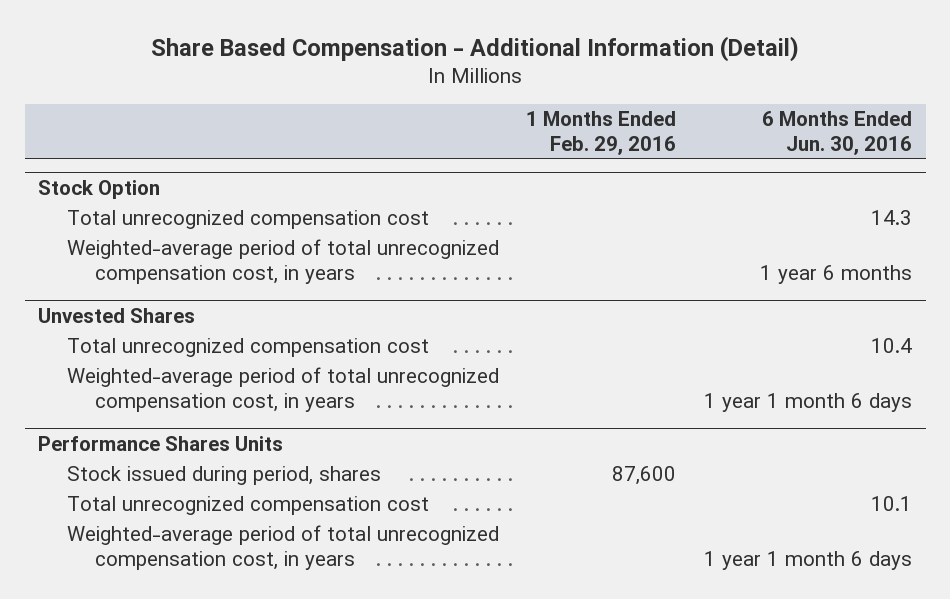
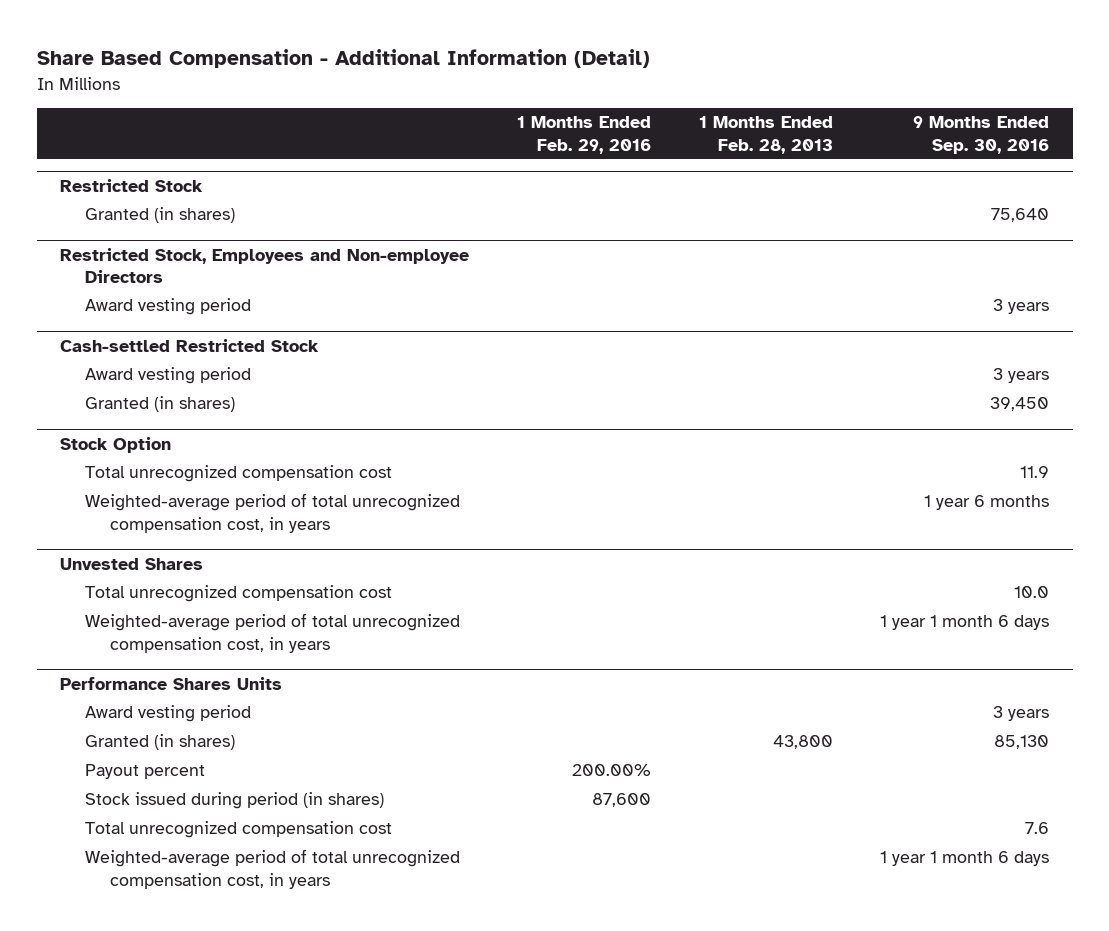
- | 1 Months Ended Feb. 29, 2016 | 6 Months Ended Jun. 30, 2016
+ | 1 Months Ended Feb. 29, 2016 | 1 Months Ended Feb. 28, 2013 | 9 Months Ended Sep. 30, 2016
+ Restricted Stock
+ Granted (in shares) | | | 75,640
+ Restricted Stock, Employees and Non-employee Directors
+ Award vesting period | | | 3 years
+ Cash-settled Restricted Stock
+ Award vesting period | | | 3 years
+ Granted (in shares) | | | 39,450
@ Performance Shares Units
- Stock issued during period, shares | 87,600 |
+ Award vesting period | | | 3 years
+ Granted (in shares) | | 43,800 | 85,130
+ Payout percent | 200.00% | |
+ Stock issued during period (in shares) | 87,600 | |

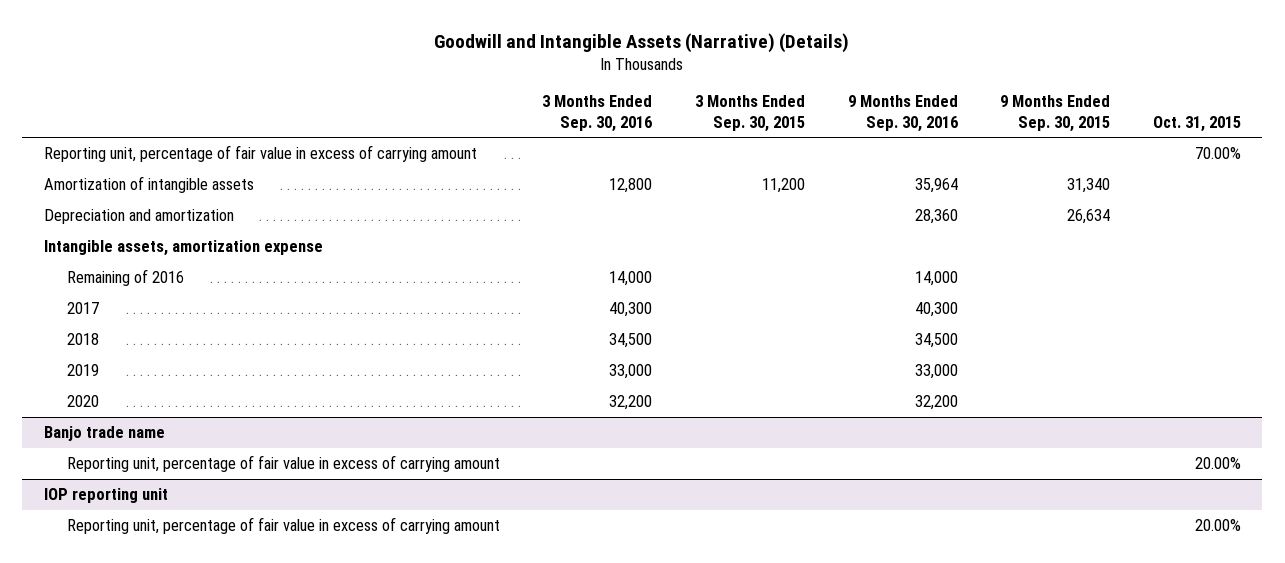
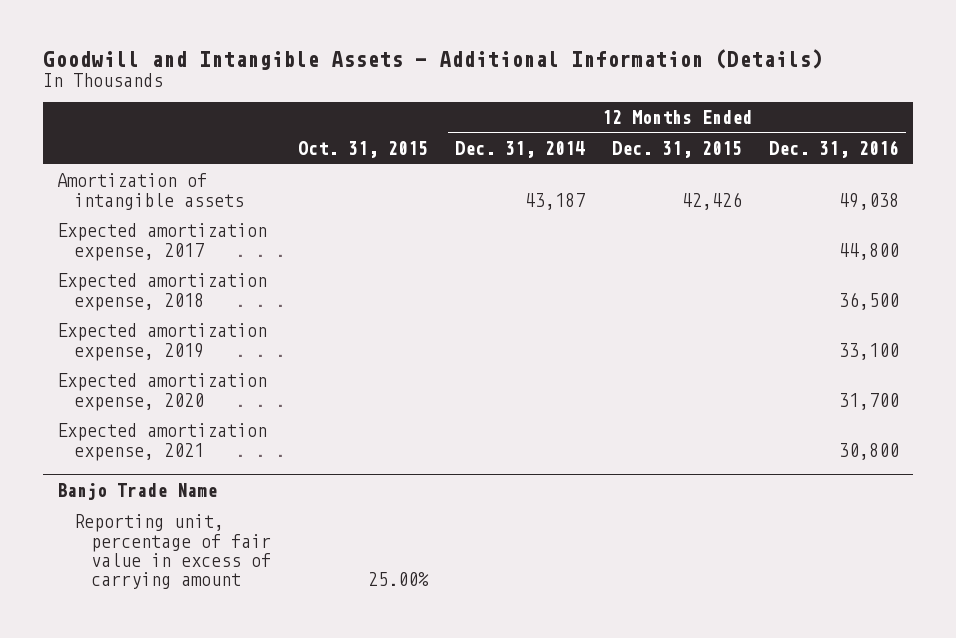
- Goodwill and Intangible Assets (Narrative) (Details)
+ Goodwill and Intangible Assets - Additional Information (Details)
- | 3 Months Ended Sep. 30, 2016 | 3 Months Ended Sep. 30, 2015 | 9 Months Ended Sep. 30, 2016 | 9 Months Ended Sep. 30, 2015 | Oct. 31, 2015
+ | Oct. 31, 2015 | 12 Months Ended Dec. 31, 2014 | 12 Months Ended Dec. 31, 2015 | 12 Months Ended Dec. 31, 2016
- Reporting unit, percentage of fair value in excess of carrying amount | | | | | 70.00%
- Depreciation and amortization | | | 28,360 | 26,634 |
- Intangible assets, amortization expense
- Remaining of 2016 | 14,000 | | 14,000 | |
- 2017 | 40,300 | | 40,300 | |
- 2018 | 34,500 | | 34,500 | |
- 2019 | 33,000 | | 33,000 | |
- 2020 | 32,200 | | 32,200 | |
- Banjo trade name
- Reporting unit, percentage of fair value in excess of carrying amount | | | | | 20.00%
- IOP reporting unit
- Reporting unit, percentage of fair value in excess of carrying amount | | | | | 20.00%
+ Expected amortization expense, 2017 | | | | 44,800
+ Expected amortization expense, 2018 | | | | 36,500
+ Expected amortization expense, 2019 | | | | 33,100
+ Expected amortization expense, 2020 | | | | 31,700
+ Expected amortization expense, 2021 | | | | 30,800
+ Banjo Trade Name
+ Reporting unit, percentage of fair value in excess of carrying amount | 25.00% | | |

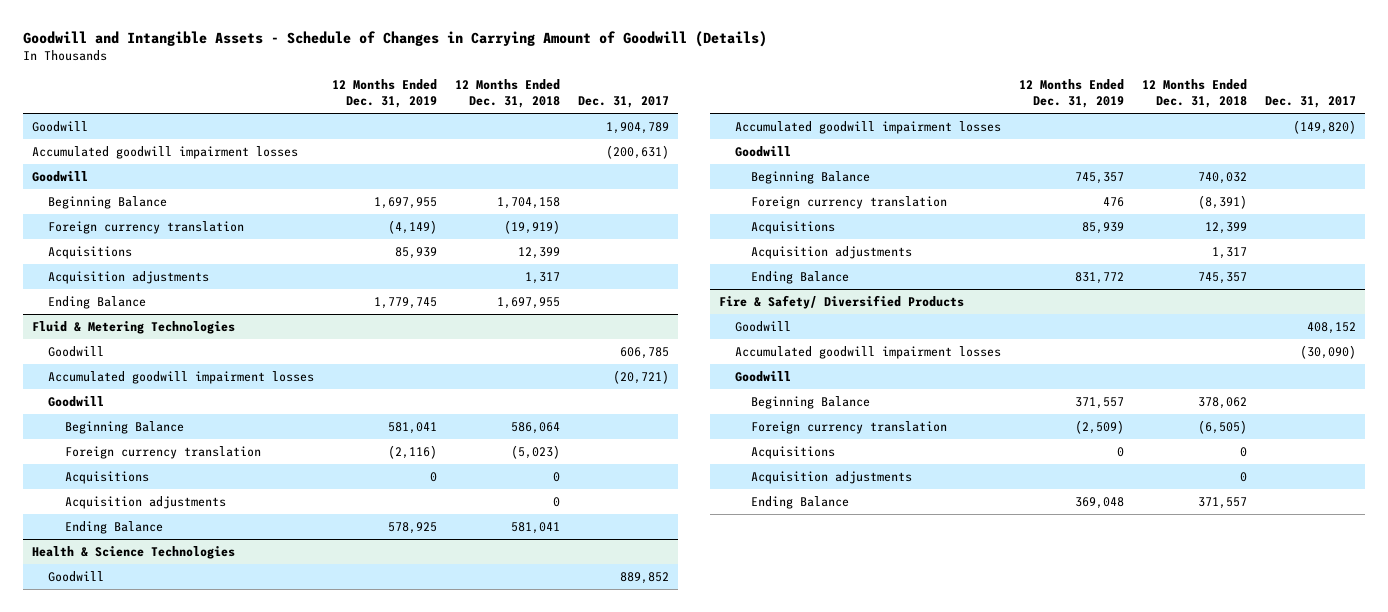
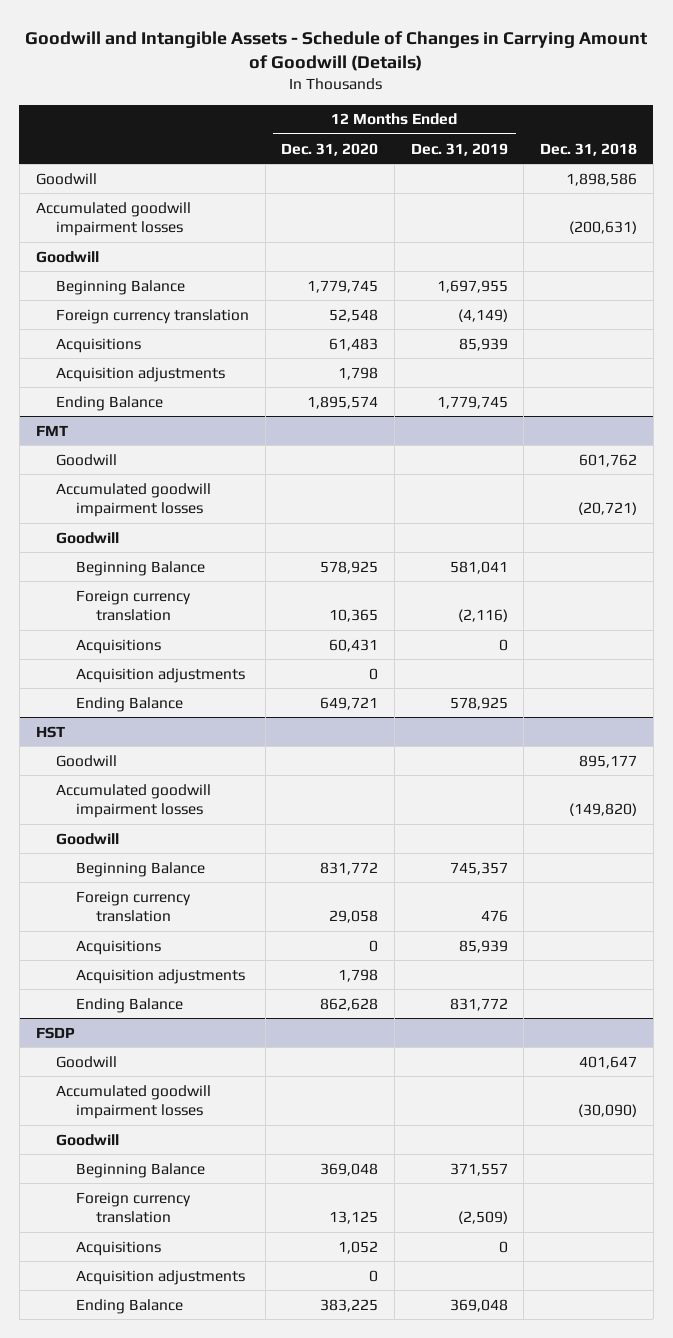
- | 12 Months Ended Dec. 31, 2019 | 12 Months Ended Dec. 31, 2018 | Dec. 31, 2017
+ | 12 Months Ended Dec. 31, 2020 | 12 Months Ended Dec. 31, 2019 | Dec. 31, 2018
- Fluid & Metering Technologies
+ FMT
- Health & Science Technologies
+ HST
- Fire & Safety/ Diversified Products
+ FSDP

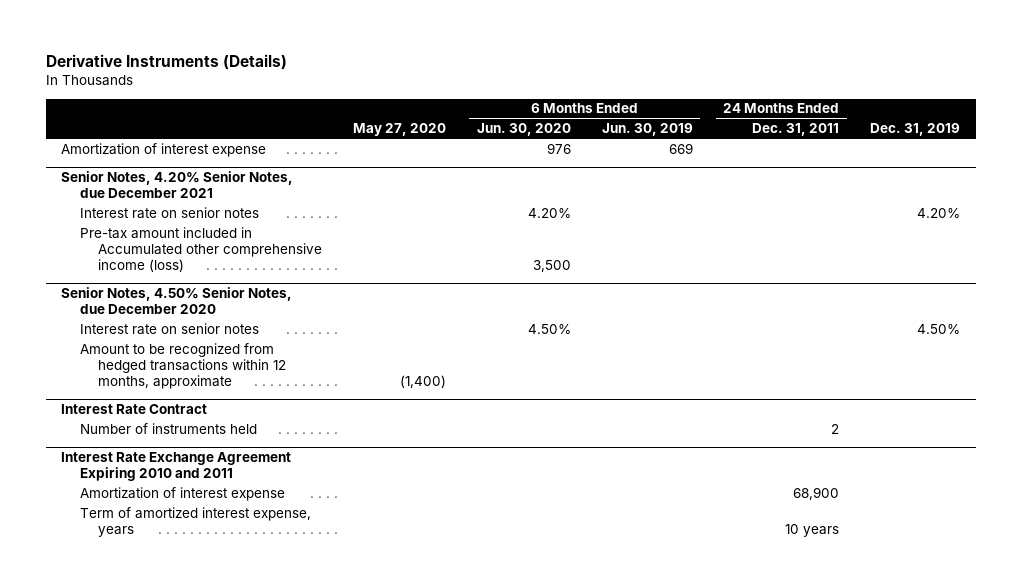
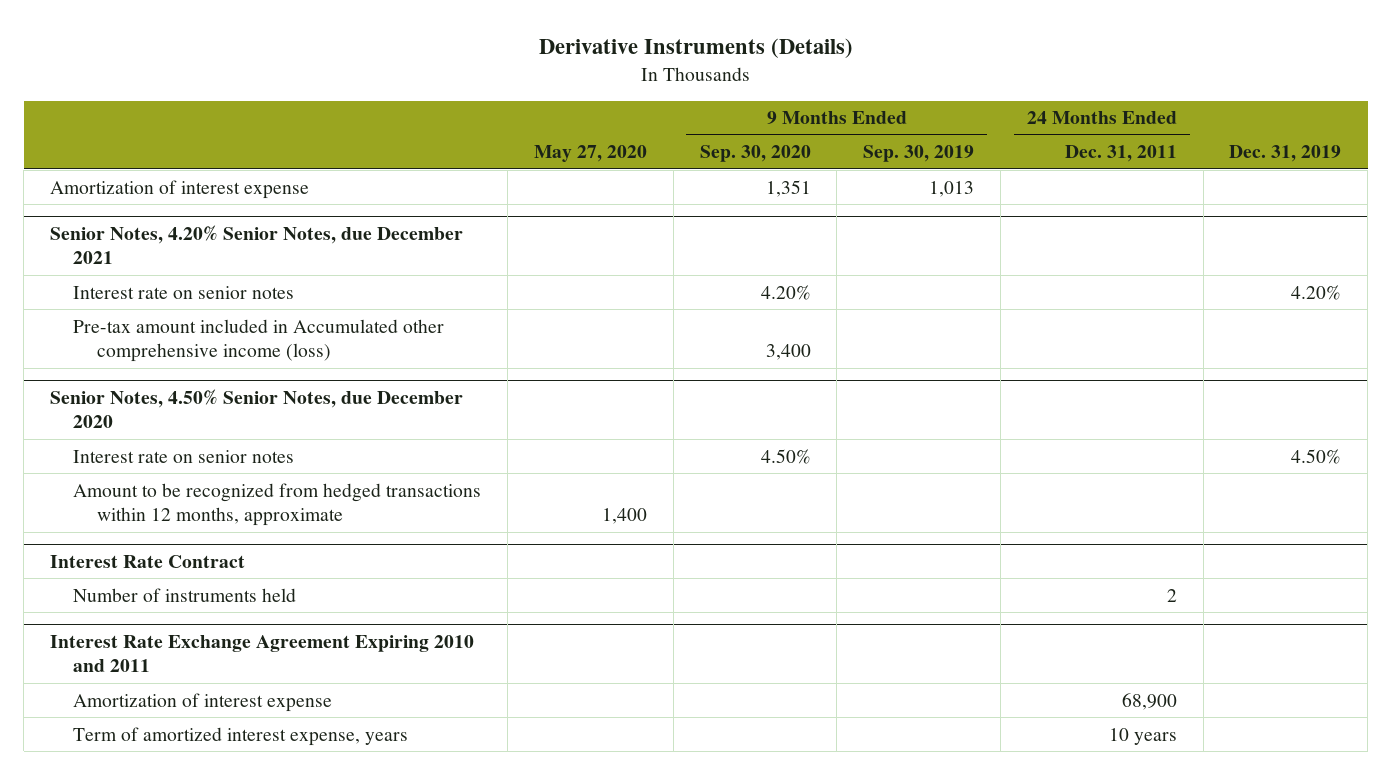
- | May 27, 2020 | 6 Months Ended Jun. 30, 2020 | 6 Months Ended Jun. 30, 2019 | 24 Months Ended Dec. 31, 2011 | Dec. 31, 2019
+ | May 27, 2020 | 9 Months Ended Sep. 30, 2020 | 9 Months Ended Sep. 30, 2019 | 24 Months Ended Dec. 31, 2011 | Dec. 31, 2019
@ Senior Notes, 4.50% Senior Notes, due December 2020
- Amount to be recognized from hedged transactions within 12 months, approximate | (1,400) | | | |
+ Amount to be recognized from hedged transactions within 12 months, approximate | 1,400 | | | |

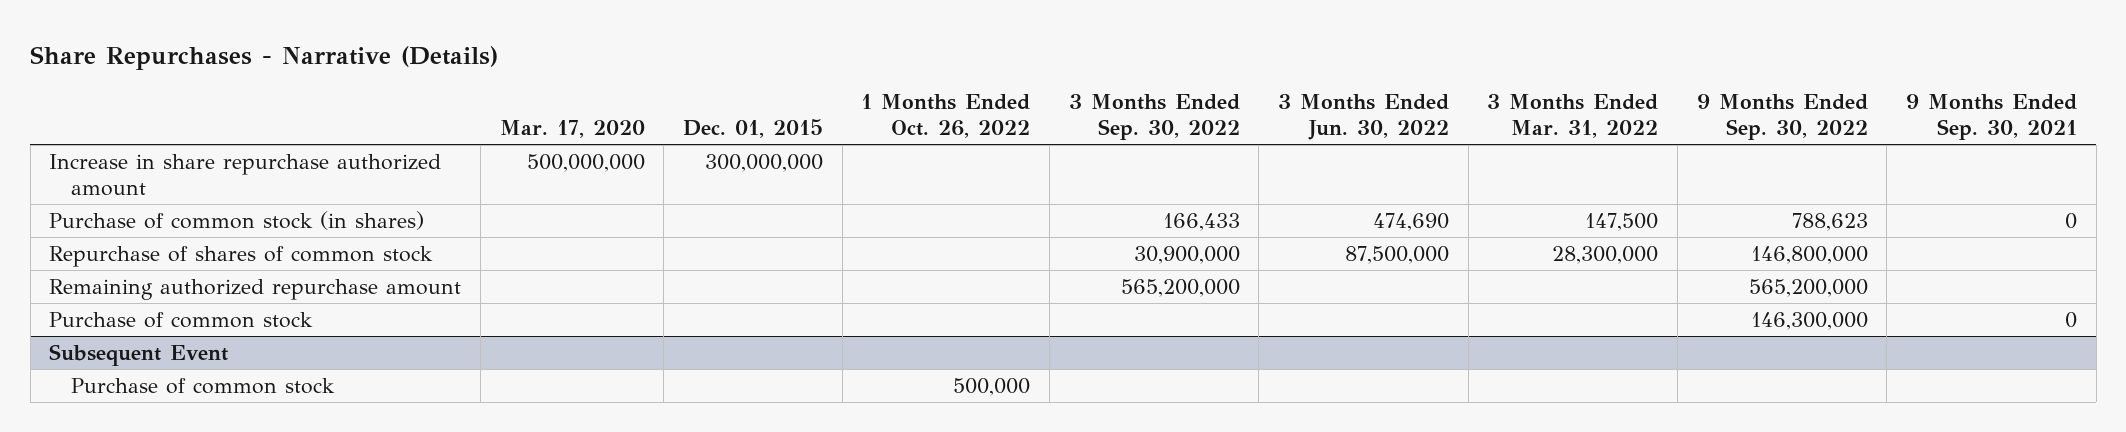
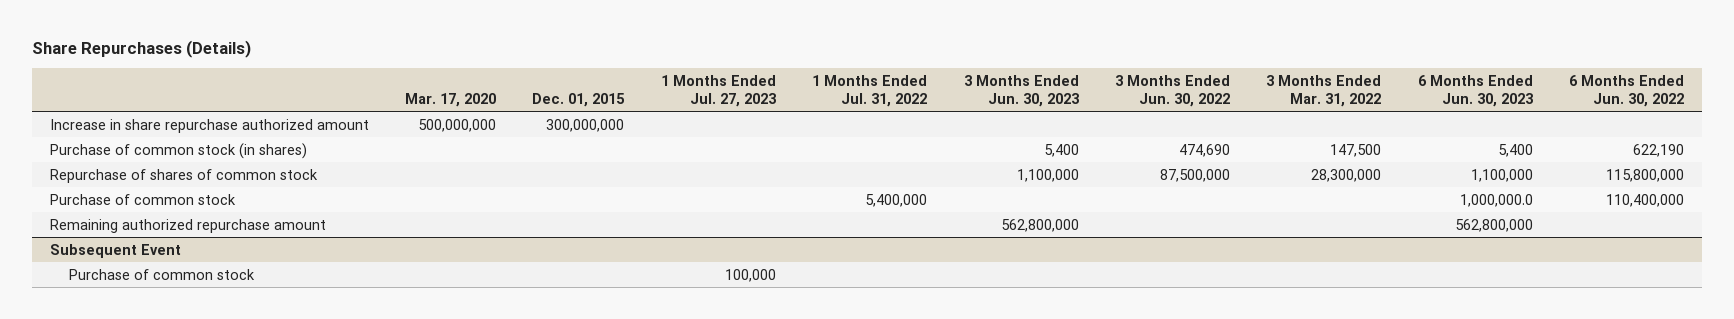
- Share Repurchases - Narrative (Details)
+ Share Repurchases (Details)
- | Mar. 17, 2020 | Dec. 01, 2015 | 1 Months Ended Oct. 26, 2022 | 3 Months Ended Sep. 30, 2022 | 3 Months Ended Jun. 30, 2022 | 3 Months Ended Mar. 31, 2022 | 9 Months Ended Sep. 30, 2022 | 9 Months Ended Sep. 30, 2021
+ | Mar. 17, 2020 | Dec. 01, 2015 | 1 Months Ended Jul. 27, 2023 | 1 Months Ended Jul. 31, 2022 | 3 Months Ended Jun. 30, 2023 | 3 Months Ended Jun. 30, 2022 | 3 Months Ended Mar. 31, 2022 | 6 Months Ended Jun. 30, 2023 | 6 Months Ended Jun. 30, 2022
moved down: Remaining authorized repurchase amount | | | | | 562,800,000 | | | 562,800,000 |

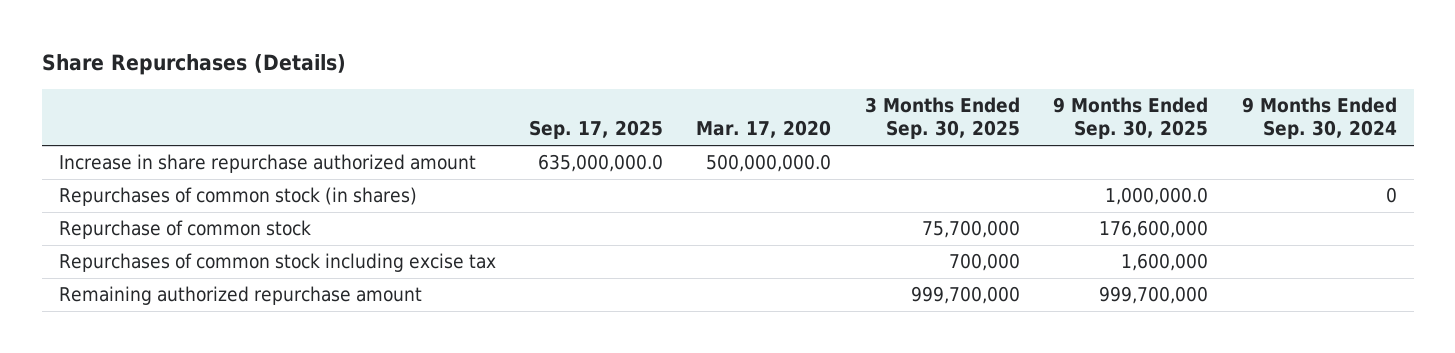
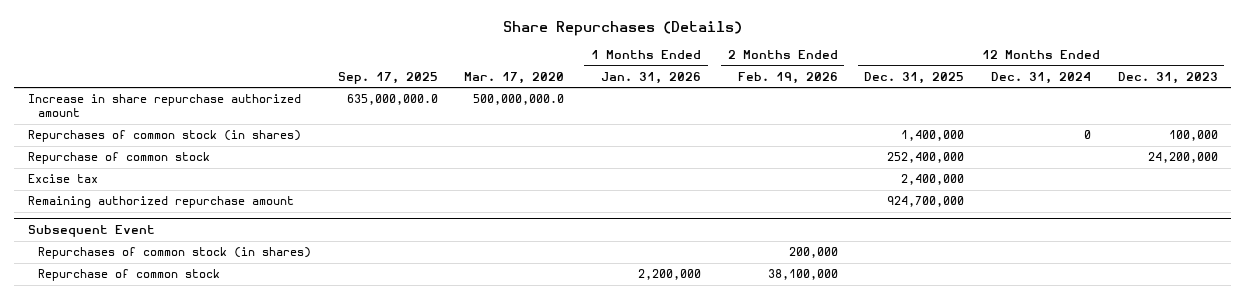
- | Sep. 17, 2025 | Mar. 17, 2020 | 3 Months Ended Sep. 30, 2025 | 9 Months Ended Sep. 30, 2025 | 9 Months Ended Sep. 30, 2024
+ | Sep. 17, 2025 | Mar. 17, 2020 | 1 Months Ended Jan. 31, 2026 | 2 Months Ended Feb. 19, 2026 | 12 Months Ended Dec. 31, 2025 | 12 Months Ended Dec. 31, 2024 | 12 Months Ended Dec. 31, 2023
- Repurchases of common stock including excise tax | | | 700,000 | 1,600,000 |
+ Excise tax | | | | | 2,400,000 | |
+ Subsequent Event
+ Repurchases of common stock (in shares) | | | | 200,000 | | |
+ Repurchase of common stock | | | 2,200,000 | 38,100,000 | | |

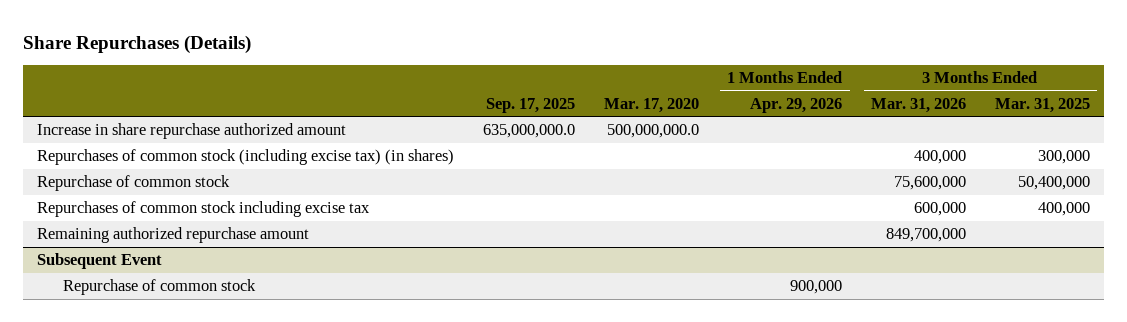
- | Sep. 17, 2025 | Mar. 17, 2020 | 1 Months Ended Jan. 31, 2026 | 2 Months Ended Feb. 19, 2026 | 12 Months Ended Dec. 31, 2025 | 12 Months Ended Dec. 31, 2024 | 12 Months Ended Dec. 31, 2023
+ | Sep. 17, 2025 | Mar. 17, 2020 | 1 Months Ended Apr. 29, 2026 | 3 Months Ended Mar. 31, 2026 | 3 Months Ended Mar. 31, 2025
- Repurchases of common stock (in shares) | | | | | 1,400,000 | 0 | 100,000
+ Repurchases of common stock (including excise tax) (in shares) | | | | 400,000 | 300,000
- Excise tax | | | | | 2,400,000 | |
+ Repurchases of common stock including excise tax | | | | 600,000 | 400,000
@ Subsequent Event
- Repurchases of common stock (in shares) | | | | 200,000 | | |

